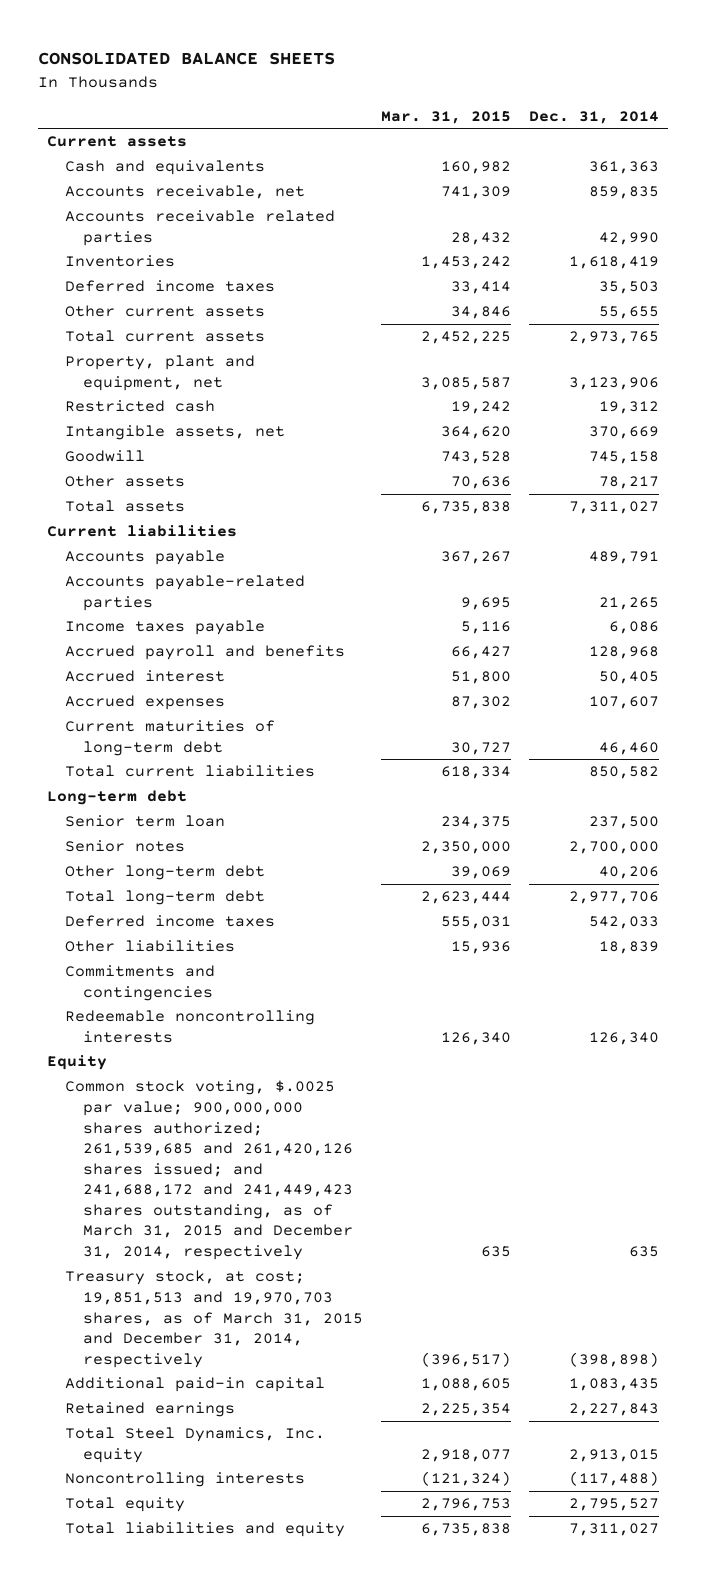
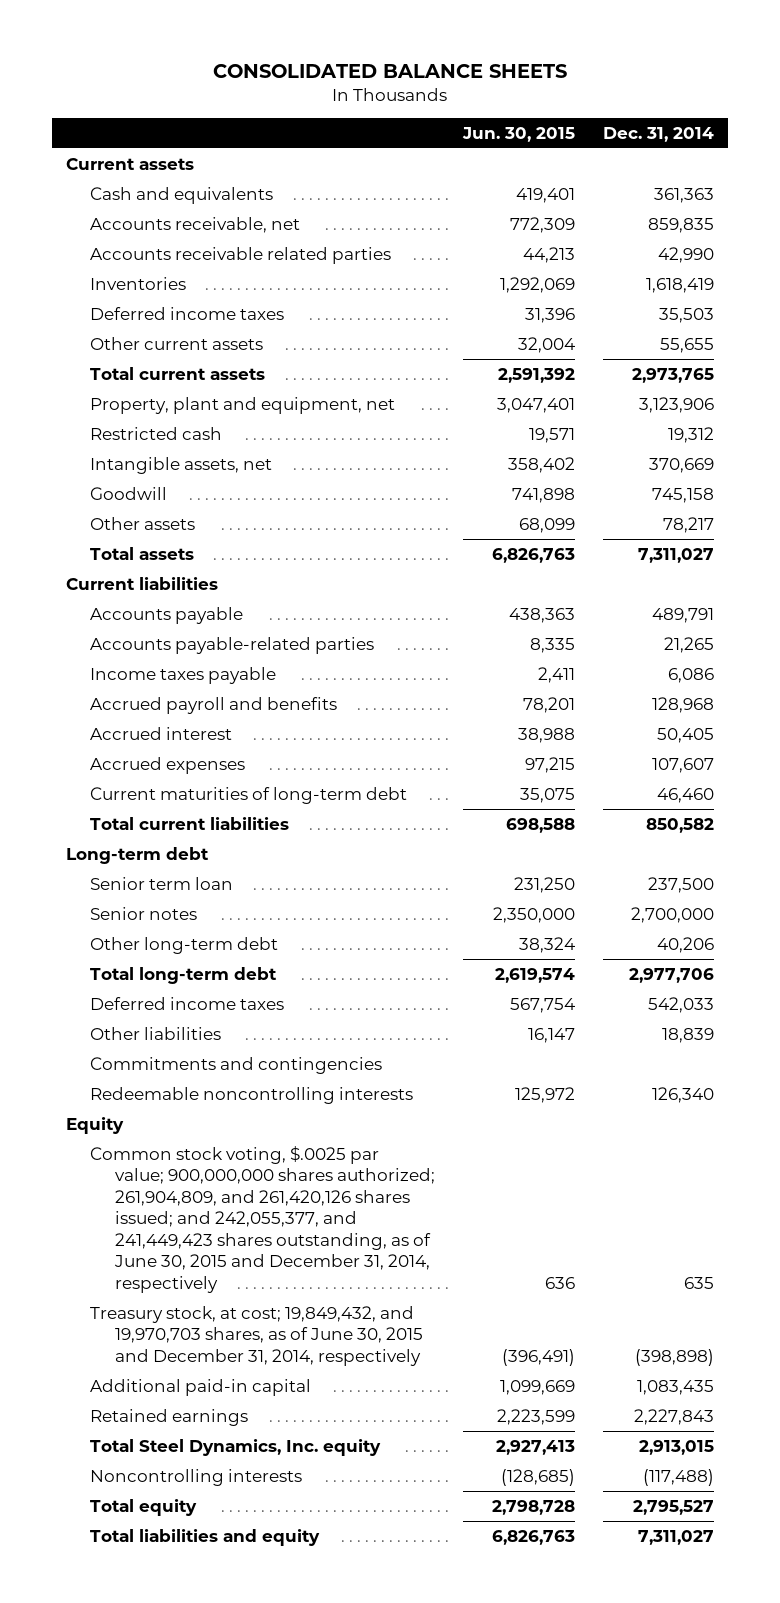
- | Mar. 31, 2015 | Dec. 31, 2014
+ | Jun. 30, 2015 | Dec. 31, 2014
- Common stock voting, $.0025 par value; 900,000,000 shares authorized; 261,539,685 and 261,420,126 shares issued; and 241,688,172 and 241,449,423 shares outstanding, as of March 31, 2015 and December 31, 2014, respectively | 635 | 635
- Treasury stock, at cost; 19,851,513 and 19,970,703 shares, as of March 31, 2015 and December 31, 2014, respectively | (396,517) | (398,898)
+ Common stock voting, $.0025 par value; 900,000,000 shares authorized; 261,904,809, and 261,420,126 shares issued; and 242,055,377, and 241,449,423 shares outstanding, as of June 30, 2015 and December 31, 2014, respectively | 636 | 635
+ Treasury stock, at cost; 19,849,432, and 19,970,703 shares, as of June 30, 2015 and December 31, 2014, respectively | (396,491) | (398,898)

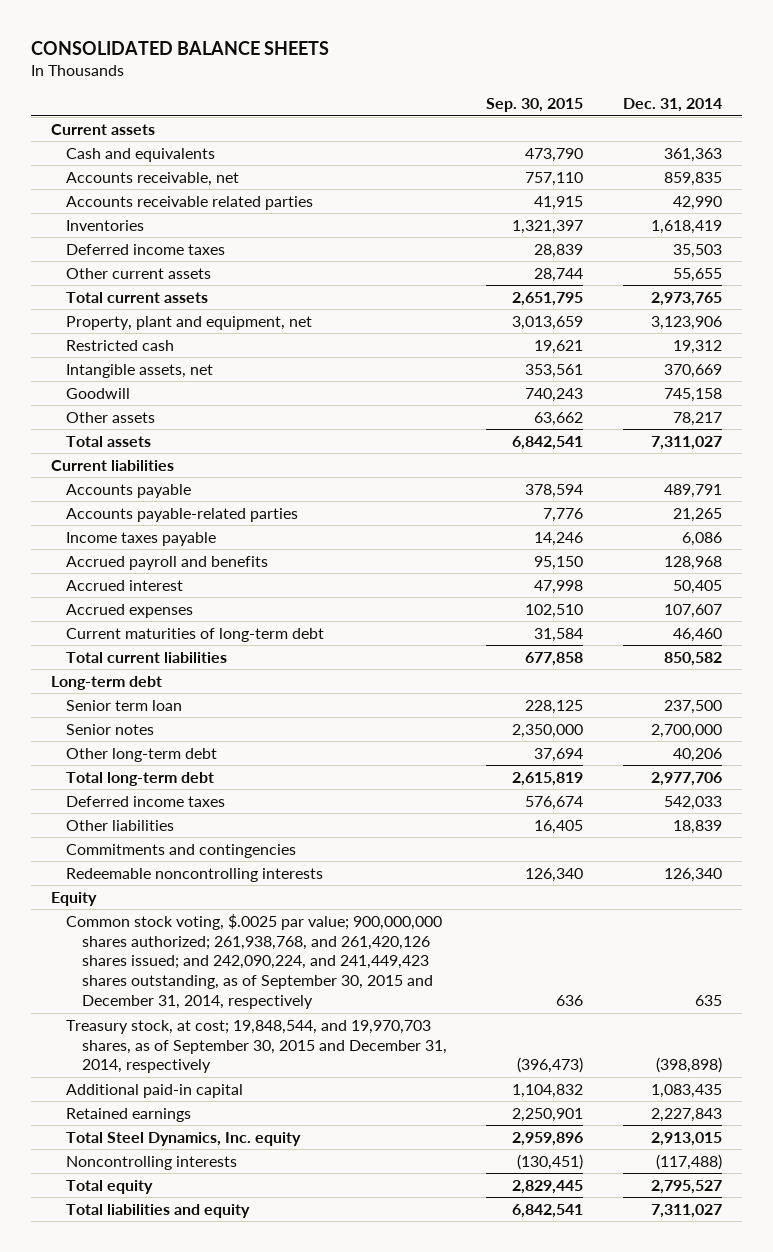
- | Jun. 30, 2015 | Dec. 31, 2014
+ | Sep. 30, 2015 | Dec. 31, 2014
- Common stock voting, $.0025 par value; 900,000,000 shares authorized; 261,904,809, and 261,420,126 shares issued; and 242,055,377, and 241,449,423 shares outstanding, as of June 30, 2015 and December 31, 2014, respectively | 636 | 635
- Treasury stock, at cost; 19,849,432, and 19,970,703 shares, as of June 30, 2015 and December 31, 2014, respectively | (396,491) | (398,898)
+ Common stock voting, $.0025 par value; 900,000,000 shares authorized; 261,938,768, and 261,420,126 shares issued; and 242,090,224, and 241,449,423 shares outstanding, as of September 30, 2015 and December 31, 2014, respectively | 636 | 635
+ Treasury stock, at cost; 19,848,544, and 19,970,703 shares, as of September 30, 2015 and December 31, 2014, respectively | (396,473) | (398,898)

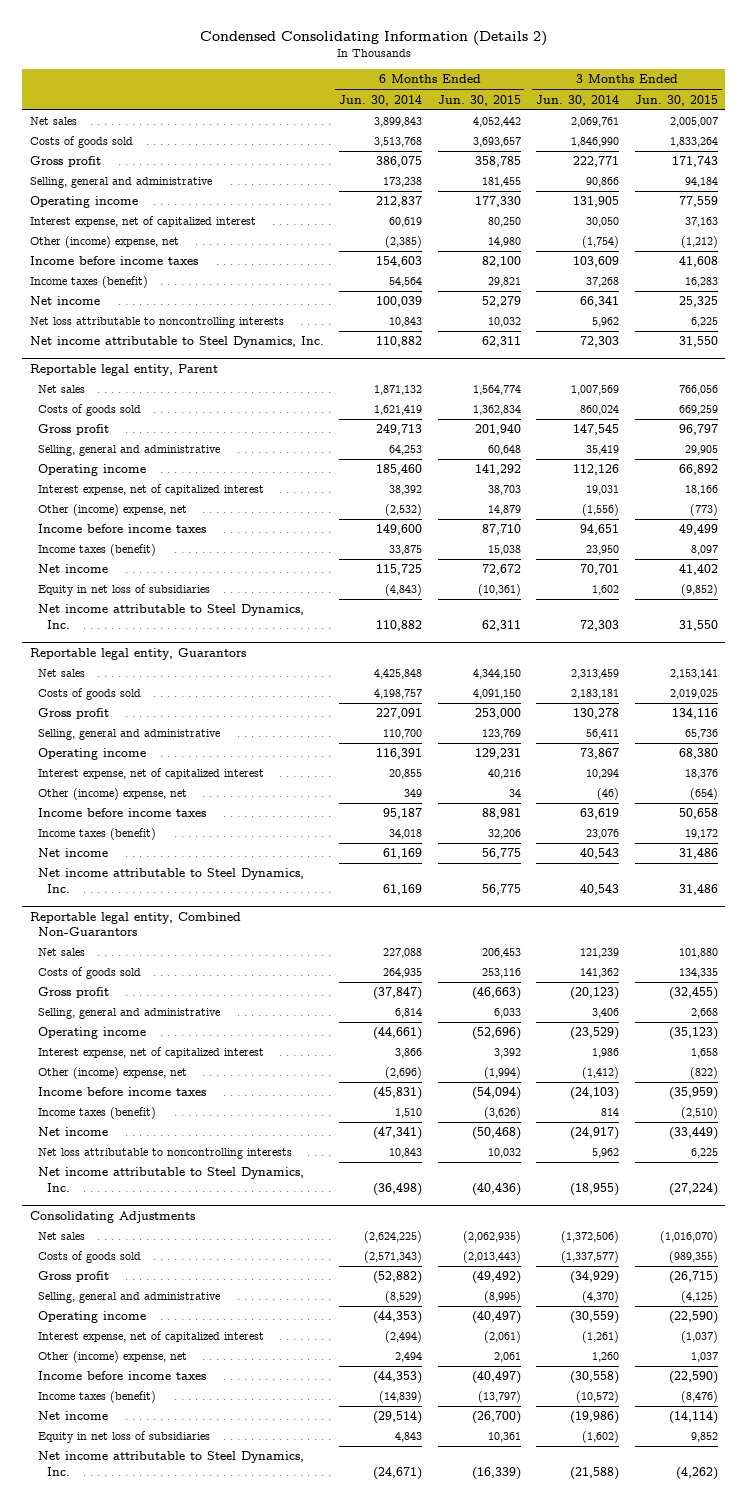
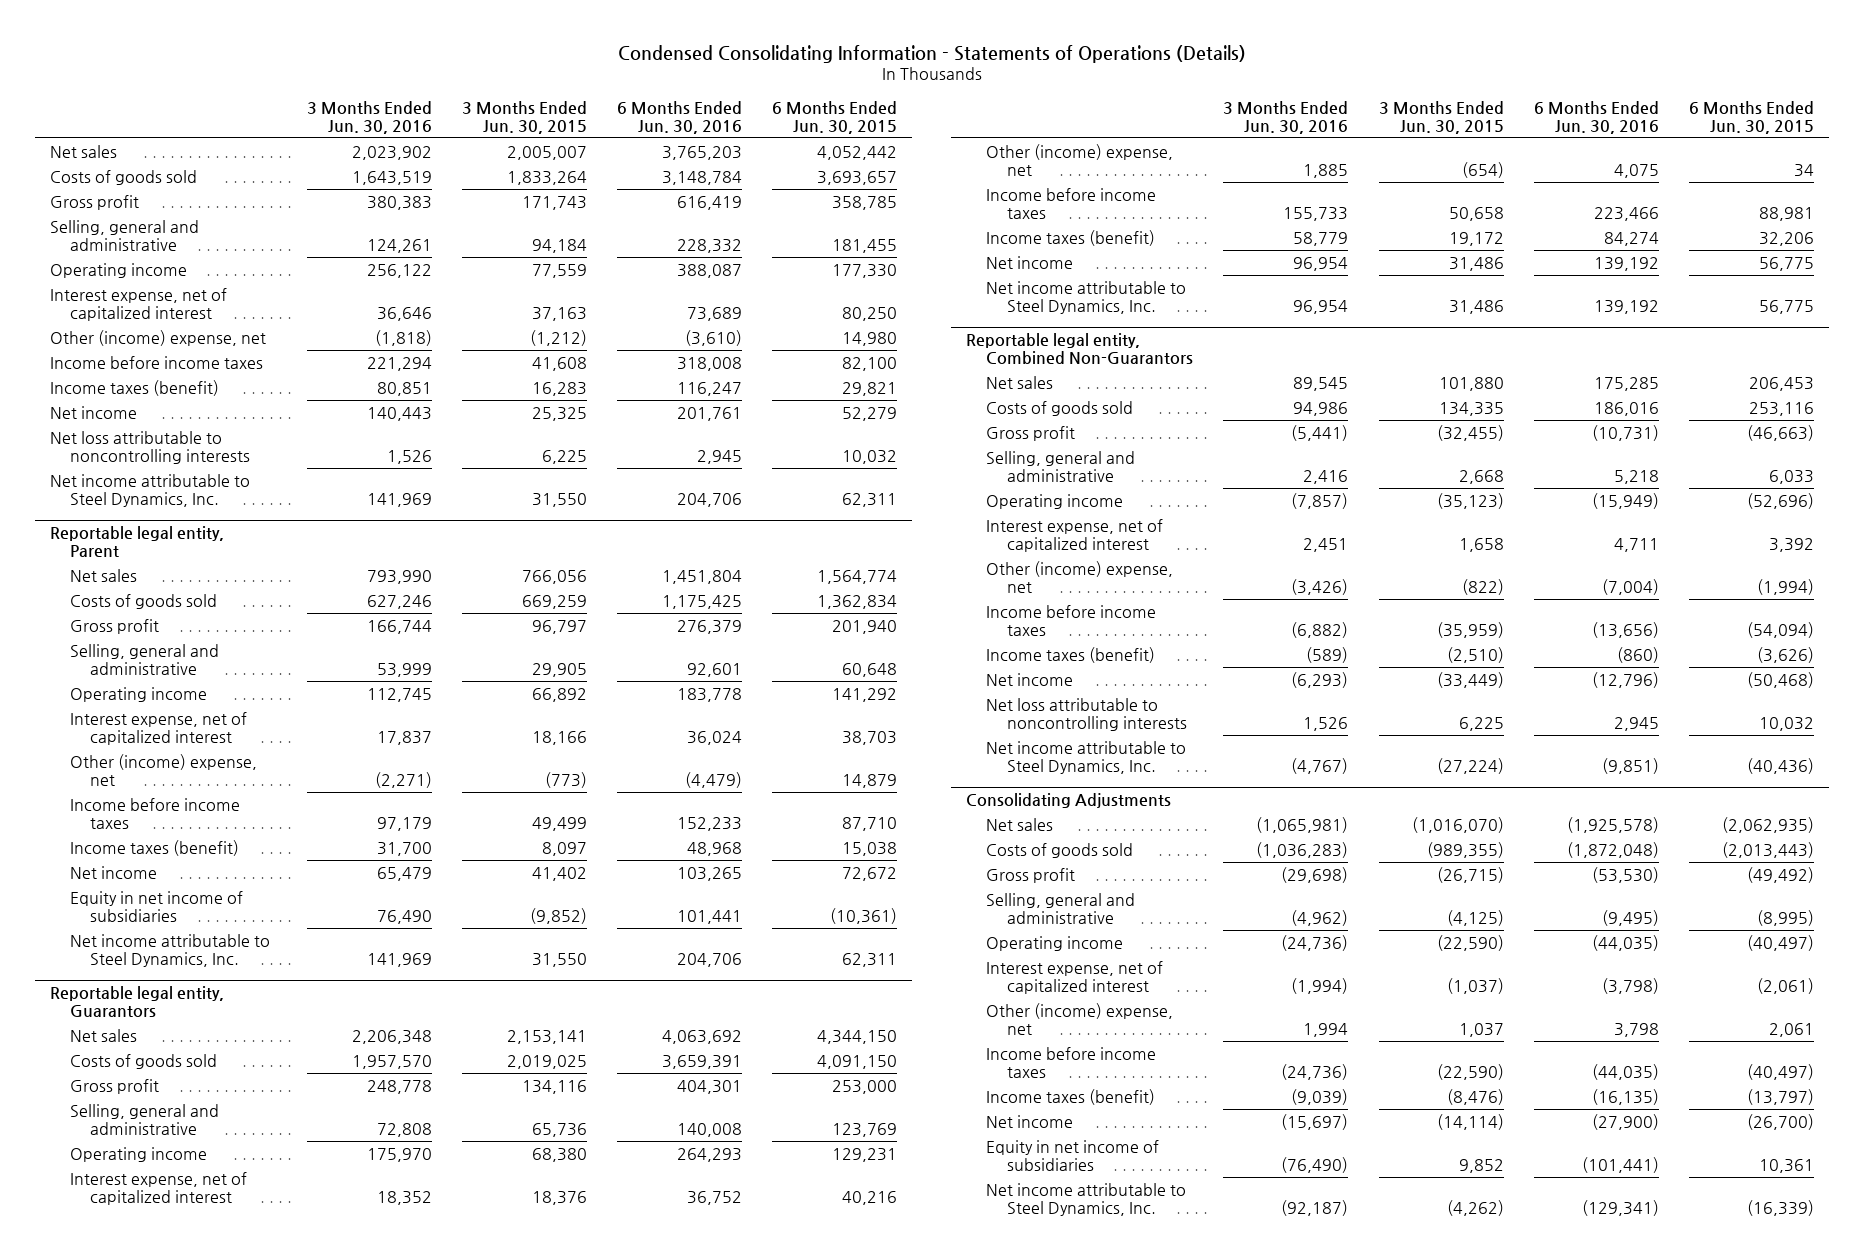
- Condensed Consolidating Information (Details 2)
+ Condensed Consolidating Information - Statements of Operations (Details)
- | 6 Months Ended Jun. 30, 2014 | 6 Months Ended Jun. 30, 2015 | 3 Months Ended Jun. 30, 2014 | 3 Months Ended Jun. 30, 2015
+ | 3 Months Ended Jun. 30, 2016 | 3 Months Ended Jun. 30, 2015 | 6 Months Ended Jun. 30, 2016 | 6 Months Ended Jun. 30, 2015
@ Reportable legal entity, Parent
- Equity in net loss of subsidiaries | (4,843) | (10,361) | 1,602 | (9,852)
+ Equity in net income of subsidiaries | 76,490 | (9,852) | 101,441 | (10,361)
@ Consolidating Adjustments
- Equity in net loss of subsidiaries | 4,843 | 10,361 | (1,602) | 9,852
+ Equity in net income of subsidiaries | (76,490) | 9,852 | (101,441) | 10,361

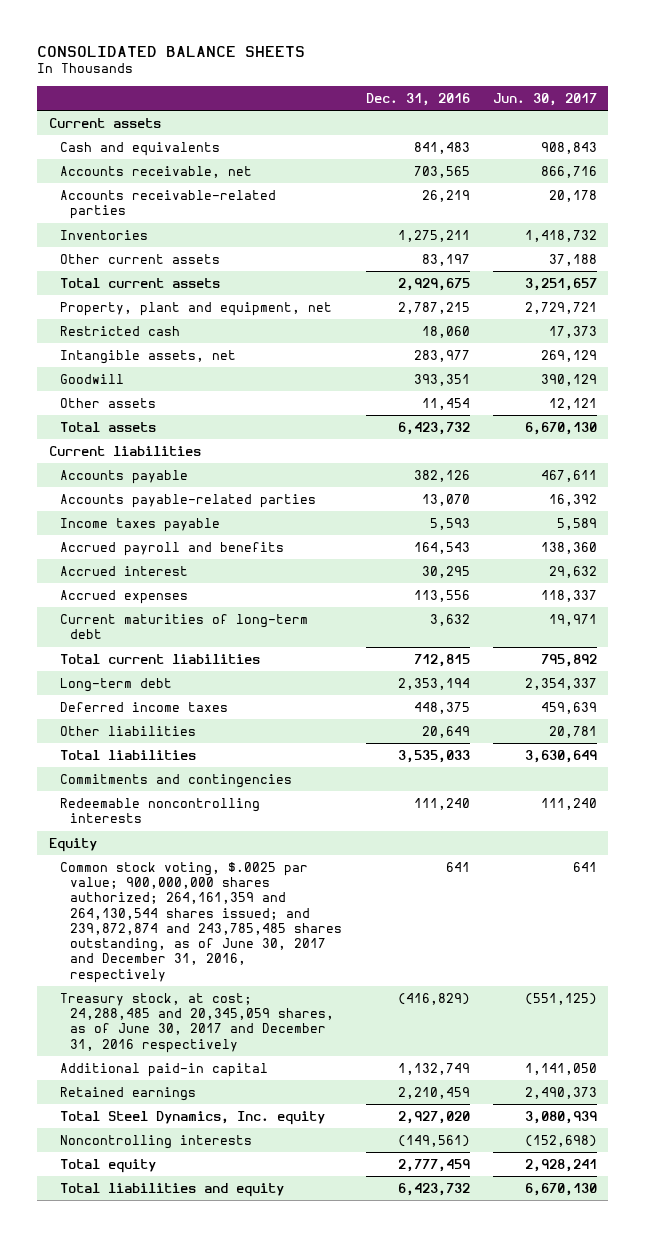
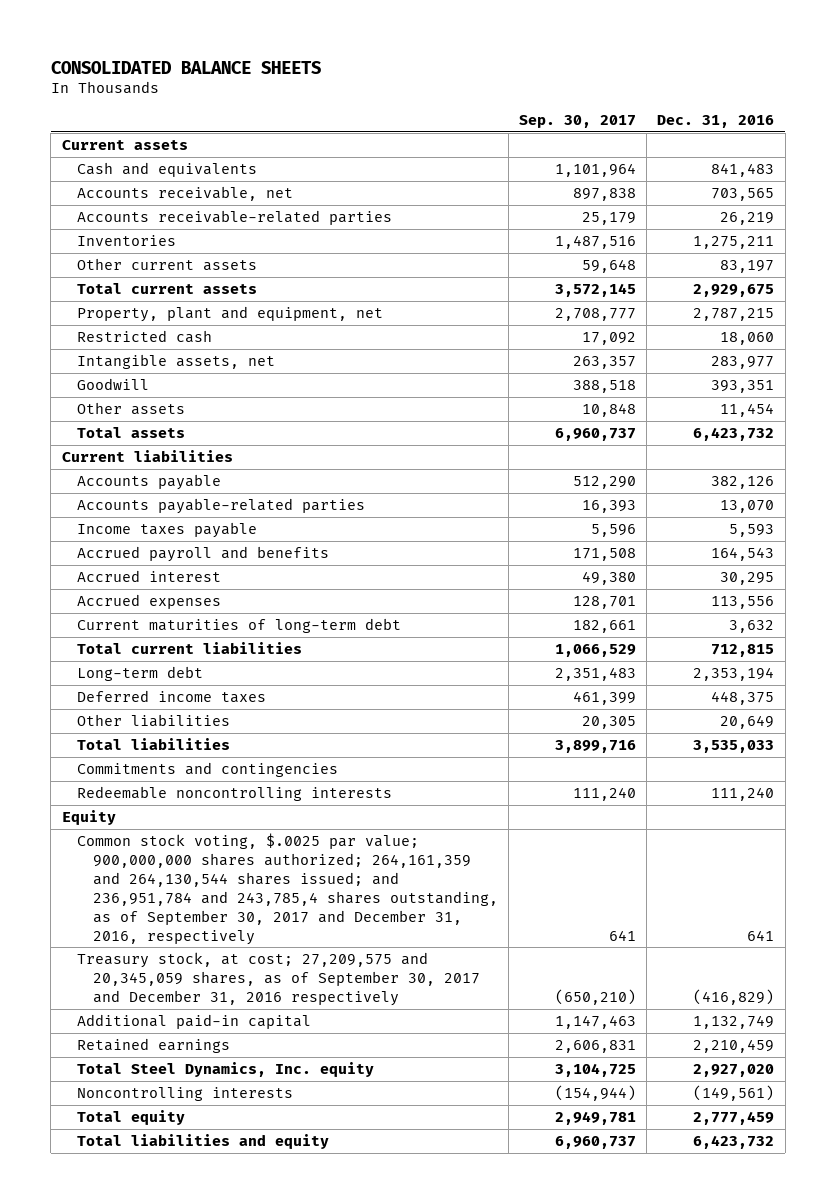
- | Dec. 31, 2016 | Jun. 30, 2017
+ | Sep. 30, 2017 | Dec. 31, 2016
- Common stock voting, $.0025 par value; 900,000,000 shares authorized; 264,161,359 and 264,130,544 shares issued; and 239,872,874 and 243,785,485 shares outstanding, as of June 30, 2017 and December 31, 2016, respectively | 641 | 641
- Treasury stock, at cost; 24,288,485 and 20,345,059 shares, as of June 30, 2017 and December 31, 2016 respectively | (416,829) | (551,125)
+ Common stock voting, $.0025 par value; 900,000,000 shares authorized; 264,161,359 and 264,130,544 shares issued; and 236,951,784 and 243,785,4 shares outstanding, as of September 30, 2017 and December 31, 2016, respectively | 641 | 641
+ Treasury stock, at cost; 27,209,575 and 20,345,059 shares, as of September 30, 2017 and December 31, 2016 respectively | (650,210) | (416,829)

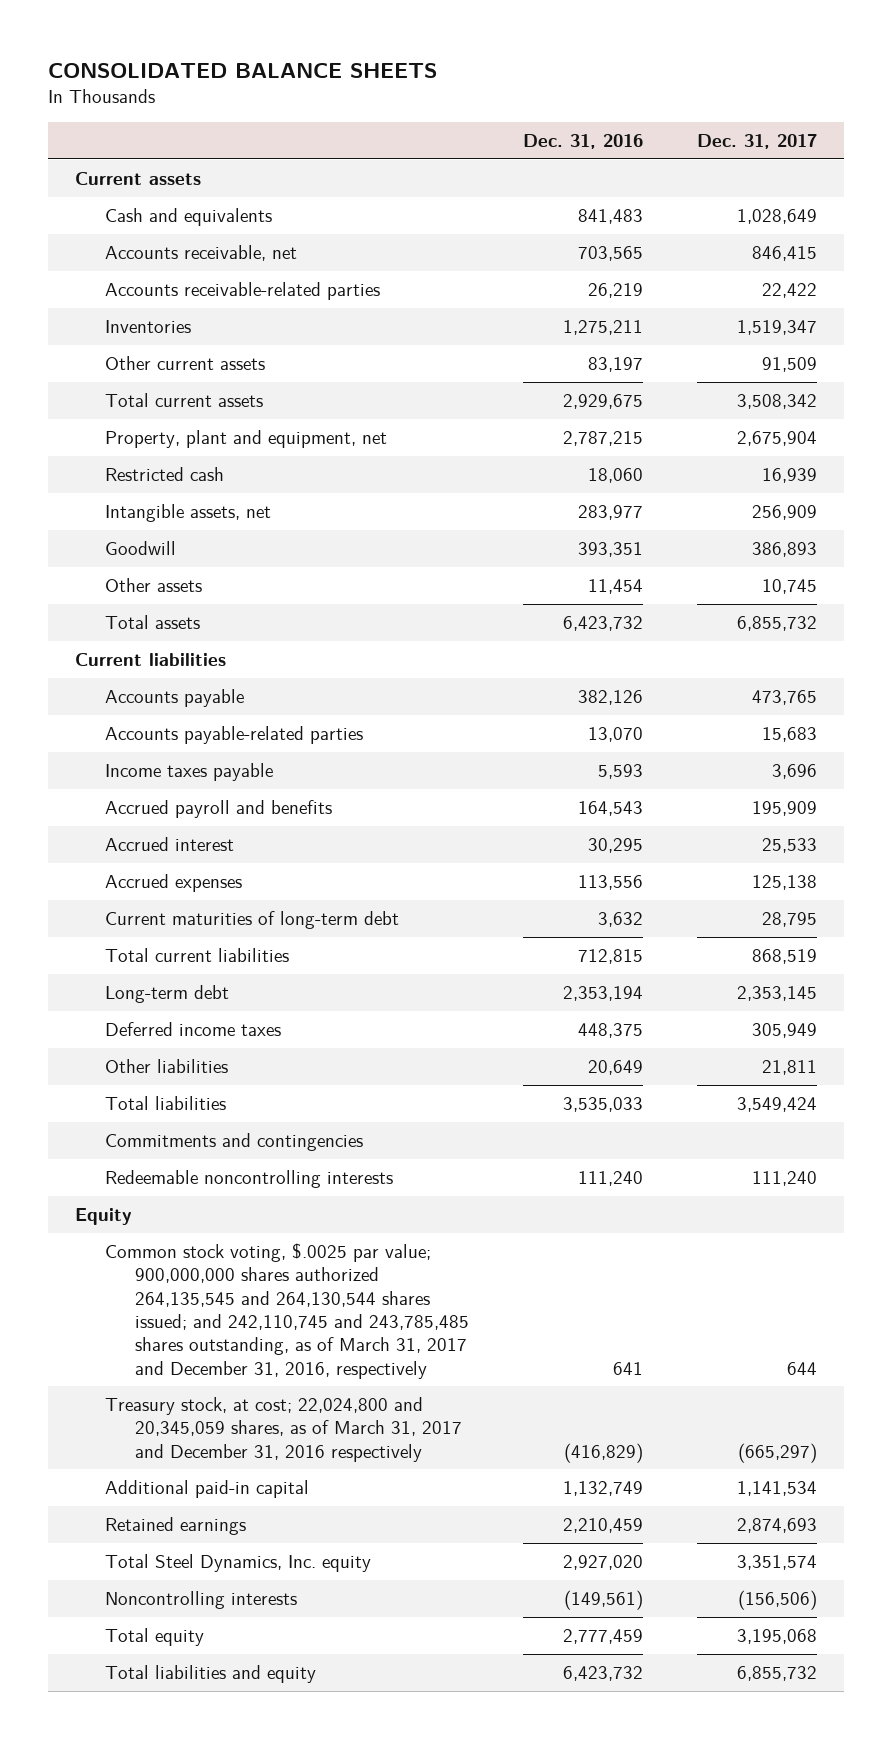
- | Sep. 30, 2017 | Dec. 31, 2016
+ | Dec. 31, 2016 | Dec. 31, 2017
- Common stock voting, $.0025 par value; 900,000,000 shares authorized; 264,161,359 and 264,130,544 shares issued; and 236,951,784 and 243,785,4 shares outstanding, as of September 30, 2017 and December 31, 2016, respectively | 641 | 641
- Treasury stock, at cost; 27,209,575 and 20,345,059 shares, as of September 30, 2017 and December 31, 2016 respectively | (650,210) | (416,829)
+ Common stock voting, $.0025 par value; 900,000,000 shares authorized 264,135,545 and 264,130,544 shares issued; and 242,110,745 and 243,785,485 shares outstanding, as of March 31, 2017 and December 31, 2016, respectively | 641 | 644
+ Treasury stock, at cost; 22,024,800 and 20,345,059 shares, as of March 31, 2017 and December 31, 2016 respectively | (416,829) | (665,297)

